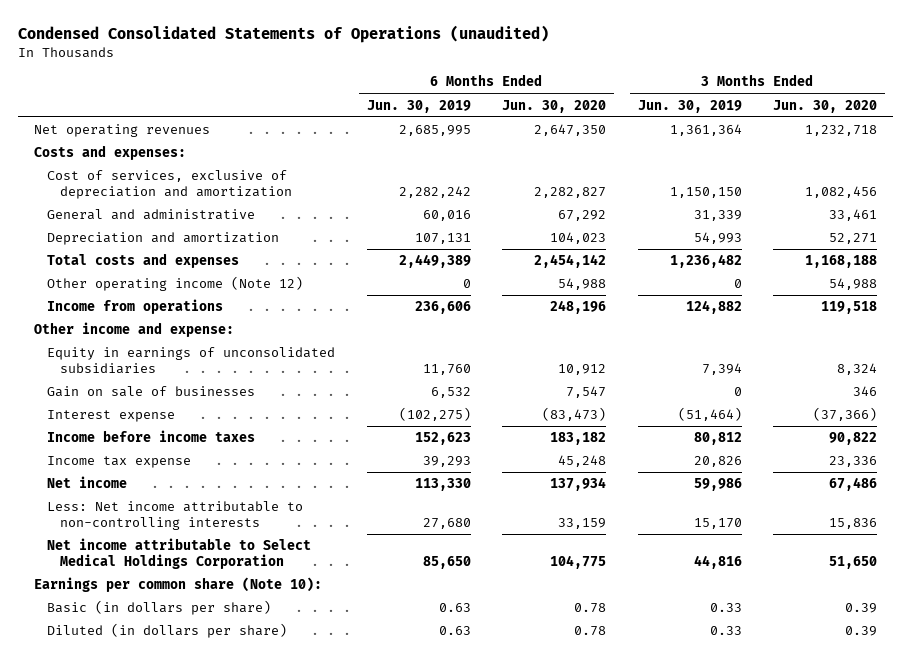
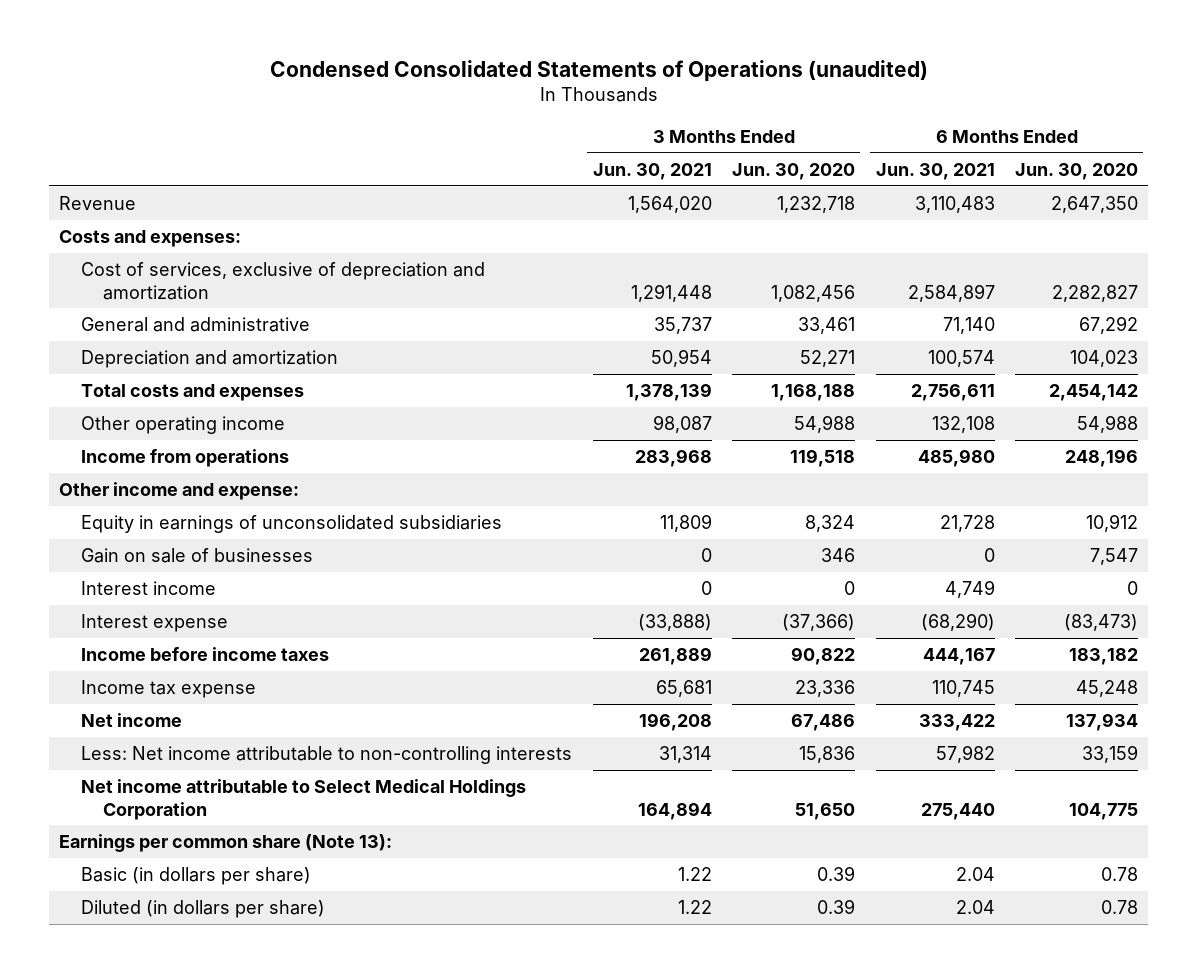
- | 6 Months Ended Jun. 30, 2019 | 6 Months Ended Jun. 30, 2020 | 3 Months Ended Jun. 30, 2019 | 3 Months Ended Jun. 30, 2020
+ | 3 Months Ended Jun. 30, 2021 | 3 Months Ended Jun. 30, 2020 | 6 Months Ended Jun. 30, 2021 | 6 Months Ended Jun. 30, 2020
- Net operating revenues | 2,685,995 | 2,647,350 | 1,361,364 | 1,232,718
+ Revenue | 1,564,020 | 1,232,718 | 3,110,483 | 2,647,350
- Other operating income (Note 12) | 0 | 54,988 | 0 | 54,988
+ Other operating income | 98,087 | 54,988 | 132,108 | 54,988
+ Interest income | 0 | 0 | 4,749 | 0
- Earnings per common share (Note 10):
+ Earnings per common share (Note 13):

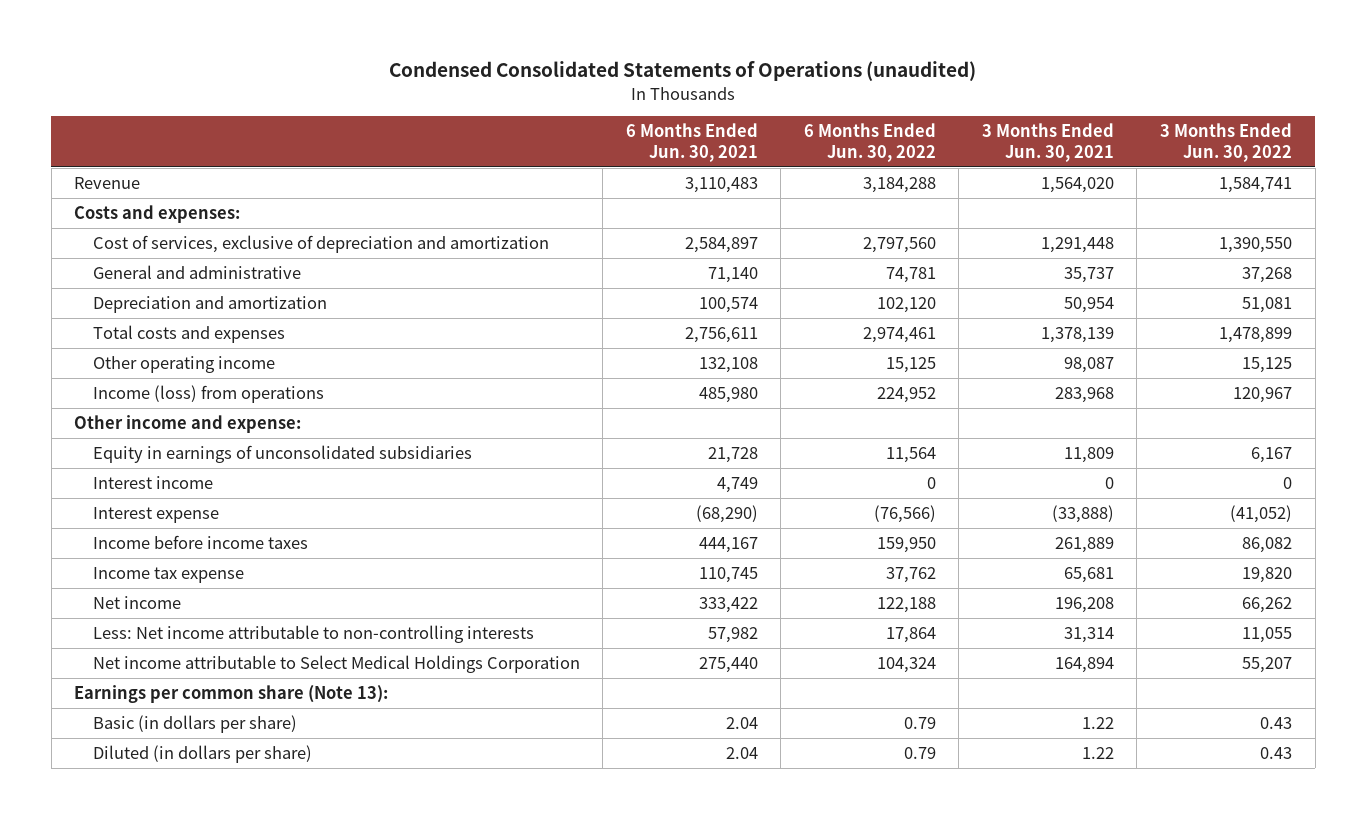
- | 3 Months Ended Jun. 30, 2021 | 3 Months Ended Jun. 30, 2020 | 6 Months Ended Jun. 30, 2021 | 6 Months Ended Jun. 30, 2020
+ | 6 Months Ended Jun. 30, 2021 | 6 Months Ended Jun. 30, 2022 | 3 Months Ended Jun. 30, 2021 | 3 Months Ended Jun. 30, 2022
- Income from operations | 283,968 | 119,518 | 485,980 | 248,196
+ Income (loss) from operations | 485,980 | 224,952 | 283,968 | 120,967
- Gain on sale of businesses | 0 | 346 | 0 | 7,547

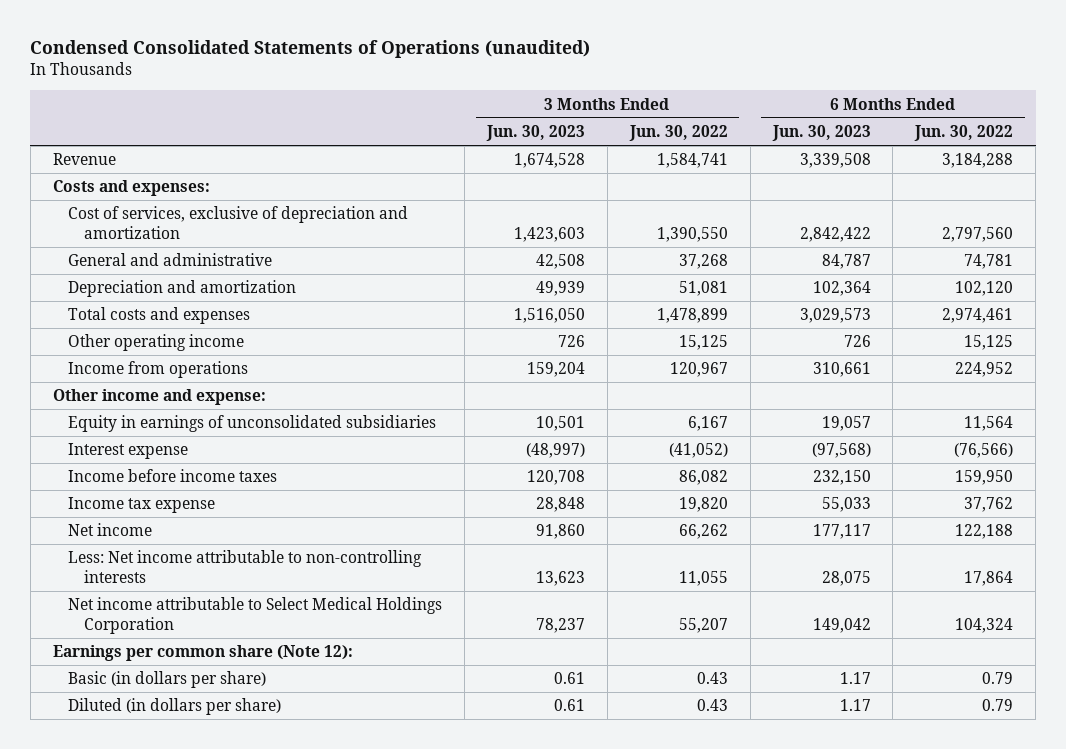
- | 6 Months Ended Jun. 30, 2021 | 6 Months Ended Jun. 30, 2022 | 3 Months Ended Jun. 30, 2021 | 3 Months Ended Jun. 30, 2022
+ | 3 Months Ended Jun. 30, 2023 | 3 Months Ended Jun. 30, 2022 | 6 Months Ended Jun. 30, 2023 | 6 Months Ended Jun. 30, 2022
- Income (loss) from operations | 485,980 | 224,952 | 283,968 | 120,967
+ Income from operations | 159,204 | 120,967 | 310,661 | 224,952
- Interest income | 4,749 | 0 | 0 | 0
- Earnings per common share (Note 13):
+ Earnings per common share (Note 12):

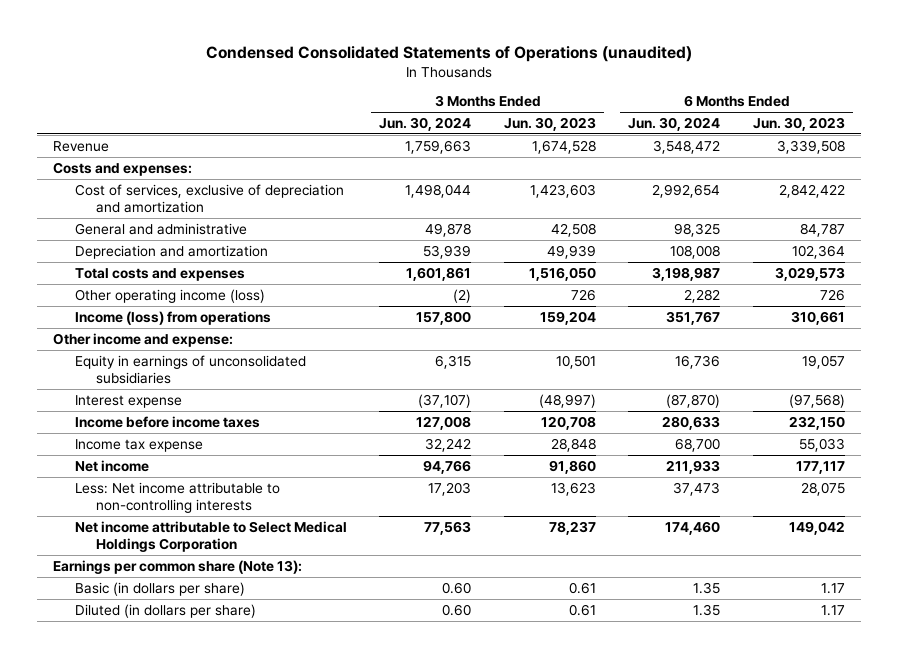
- | 3 Months Ended Jun. 30, 2023 | 3 Months Ended Jun. 30, 2022 | 6 Months Ended Jun. 30, 2023 | 6 Months Ended Jun. 30, 2022
+ | 3 Months Ended Jun. 30, 2024 | 3 Months Ended Jun. 30, 2023 | 6 Months Ended Jun. 30, 2024 | 6 Months Ended Jun. 30, 2023
- Other operating income | 726 | 15,125 | 726 | 15,125
- Income from operations | 159,204 | 120,967 | 310,661 | 224,952
+ Other operating income (loss) | (2) | 726 | 2,282 | 726
+ Income (loss) from operations | 157,800 | 159,204 | 351,767 | 310,661
- Earnings per common share (Note 12):
+ Earnings per common share (Note 13):

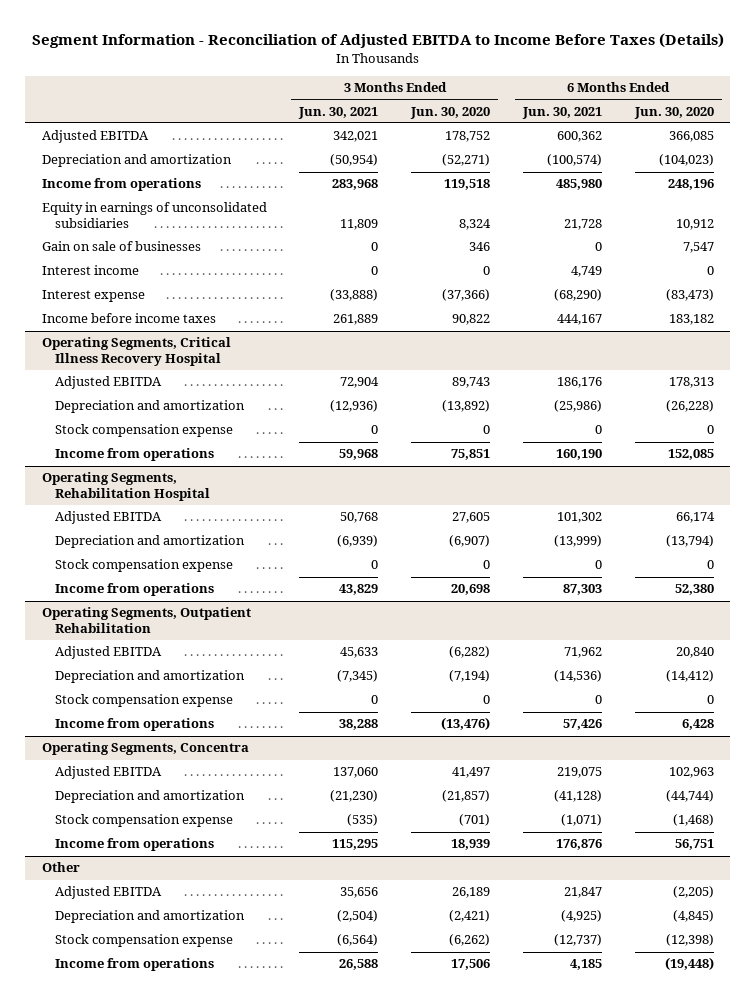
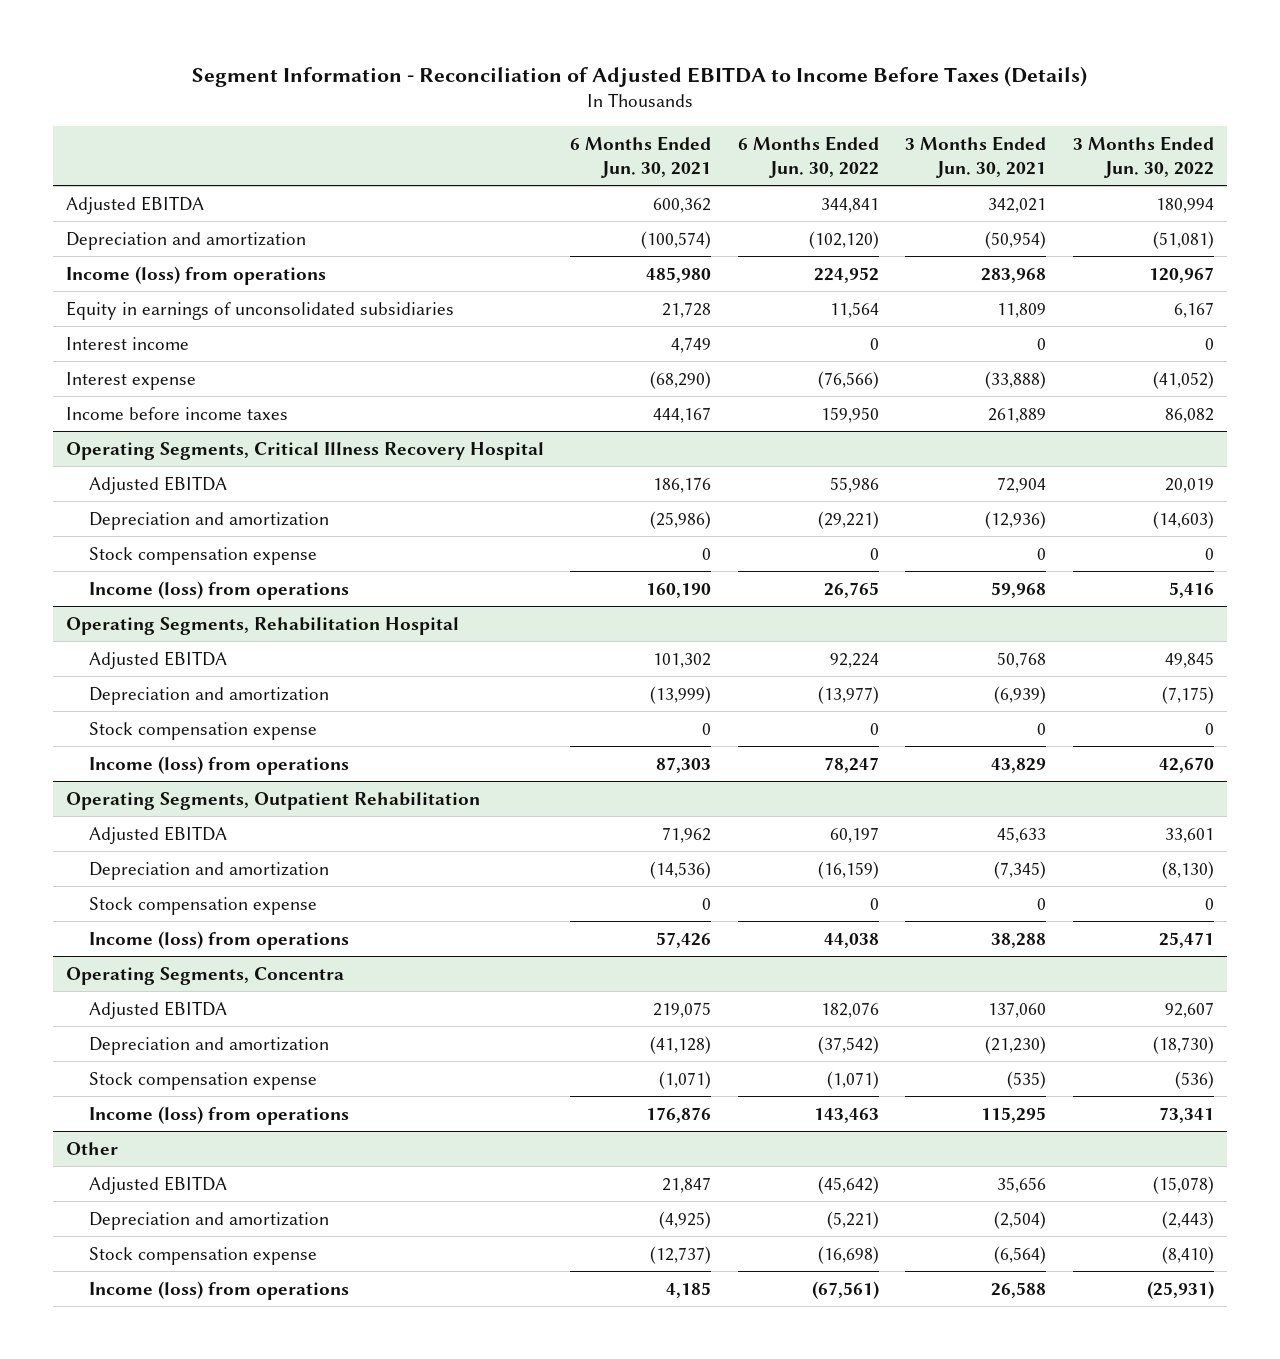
- | 3 Months Ended Jun. 30, 2021 | 3 Months Ended Jun. 30, 2020 | 6 Months Ended Jun. 30, 2021 | 6 Months Ended Jun. 30, 2020
+ | 6 Months Ended Jun. 30, 2021 | 6 Months Ended Jun. 30, 2022 | 3 Months Ended Jun. 30, 2021 | 3 Months Ended Jun. 30, 2022
- Income from operations | 283,968 | 119,518 | 485,980 | 248,196
+ Income (loss) from operations | 485,980 | 224,952 | 283,968 | 120,967
- Gain on sale of businesses | 0 | 346 | 0 | 7,547
@ Operating Segments, Critical Illness Recovery Hospital
- Income from operations | 59,968 | 75,851 | 160,190 | 152,085
+ Income (loss) from operations | 160,190 | 26,765 | 59,968 | 5,416
@ Operating Segments, Rehabilitation Hospital
- Income from operations | 43,829 | 20,698 | 87,303 | 52,380
+ Income (loss) from operations | 87,303 | 78,247 | 43,829 | 42,670
@ Operating Segments, Outpatient Rehabilitation
- Income from operations | 38,288 | (13,476) | 57,426 | 6,428
+ Income (loss) from operations | 57,426 | 44,038 | 38,288 | 25,471
@ Operating Segments, Concentra
- Income from operations | 115,295 | 18,939 | 176,876 | 56,751
+ Income (loss) from operations | 176,876 | 143,463 | 115,295 | 73,341
@ Other
- Income from operations | 26,588 | 17,506 | 4,185 | (19,448)
+ Income (loss) from operations | 4,185 | (67,561) | 26,588 | (25,931)

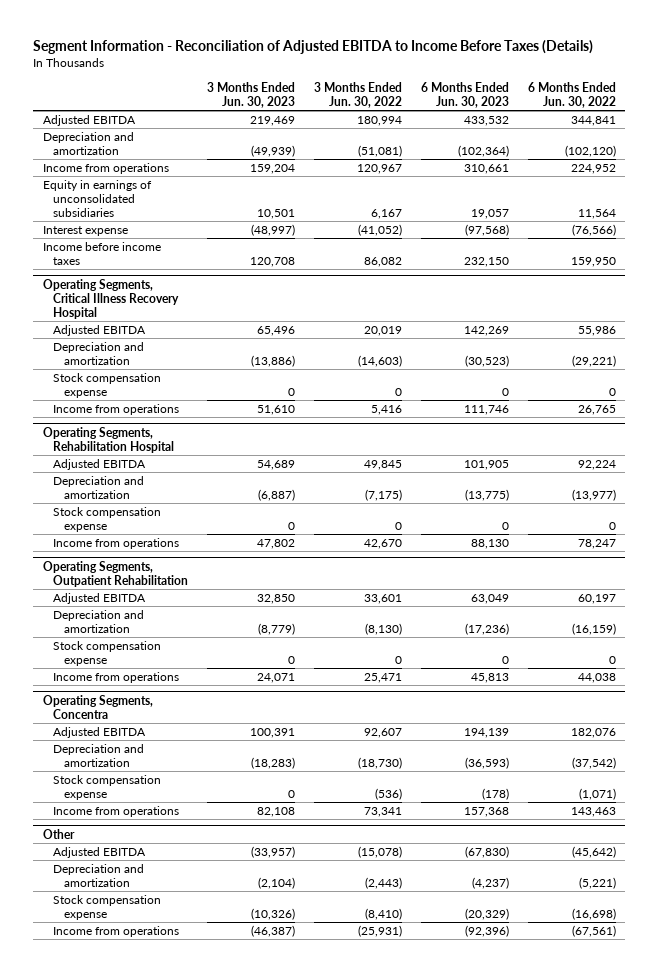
- | 6 Months Ended Jun. 30, 2021 | 6 Months Ended Jun. 30, 2022 | 3 Months Ended Jun. 30, 2021 | 3 Months Ended Jun. 30, 2022
+ | 3 Months Ended Jun. 30, 2023 | 3 Months Ended Jun. 30, 2022 | 6 Months Ended Jun. 30, 2023 | 6 Months Ended Jun. 30, 2022
- Income (loss) from operations | 485,980 | 224,952 | 283,968 | 120,967
+ Income from operations | 159,204 | 120,967 | 310,661 | 224,952
- Interest income | 4,749 | 0 | 0 | 0
@ Operating Segments, Critical Illness Recovery Hospital
- Income (loss) from operations | 160,190 | 26,765 | 59,968 | 5,416
+ Income from operations | 51,610 | 5,416 | 111,746 | 26,765
@ Operating Segments, Rehabilitation Hospital
- Income (loss) from operations | 87,303 | 78,247 | 43,829 | 42,670
+ Income from operations | 47,802 | 42,670 | 88,130 | 78,247
@ Operating Segments, Outpatient Rehabilitation
- Income (loss) from operations | 57,426 | 44,038 | 38,288 | 25,471
+ Income from operations | 24,071 | 25,471 | 45,813 | 44,038
@ Operating Segments, Concentra
- Income (loss) from operations | 176,876 | 143,463 | 115,295 | 73,341
+ Income from operations | 82,108 | 73,341 | 157,368 | 143,463
@ Other
- Income (loss) from operations | 4,185 | (67,561) | 26,588 | (25,931)
+ Income from operations | (46,387) | (25,931) | (92,396) | (67,561)

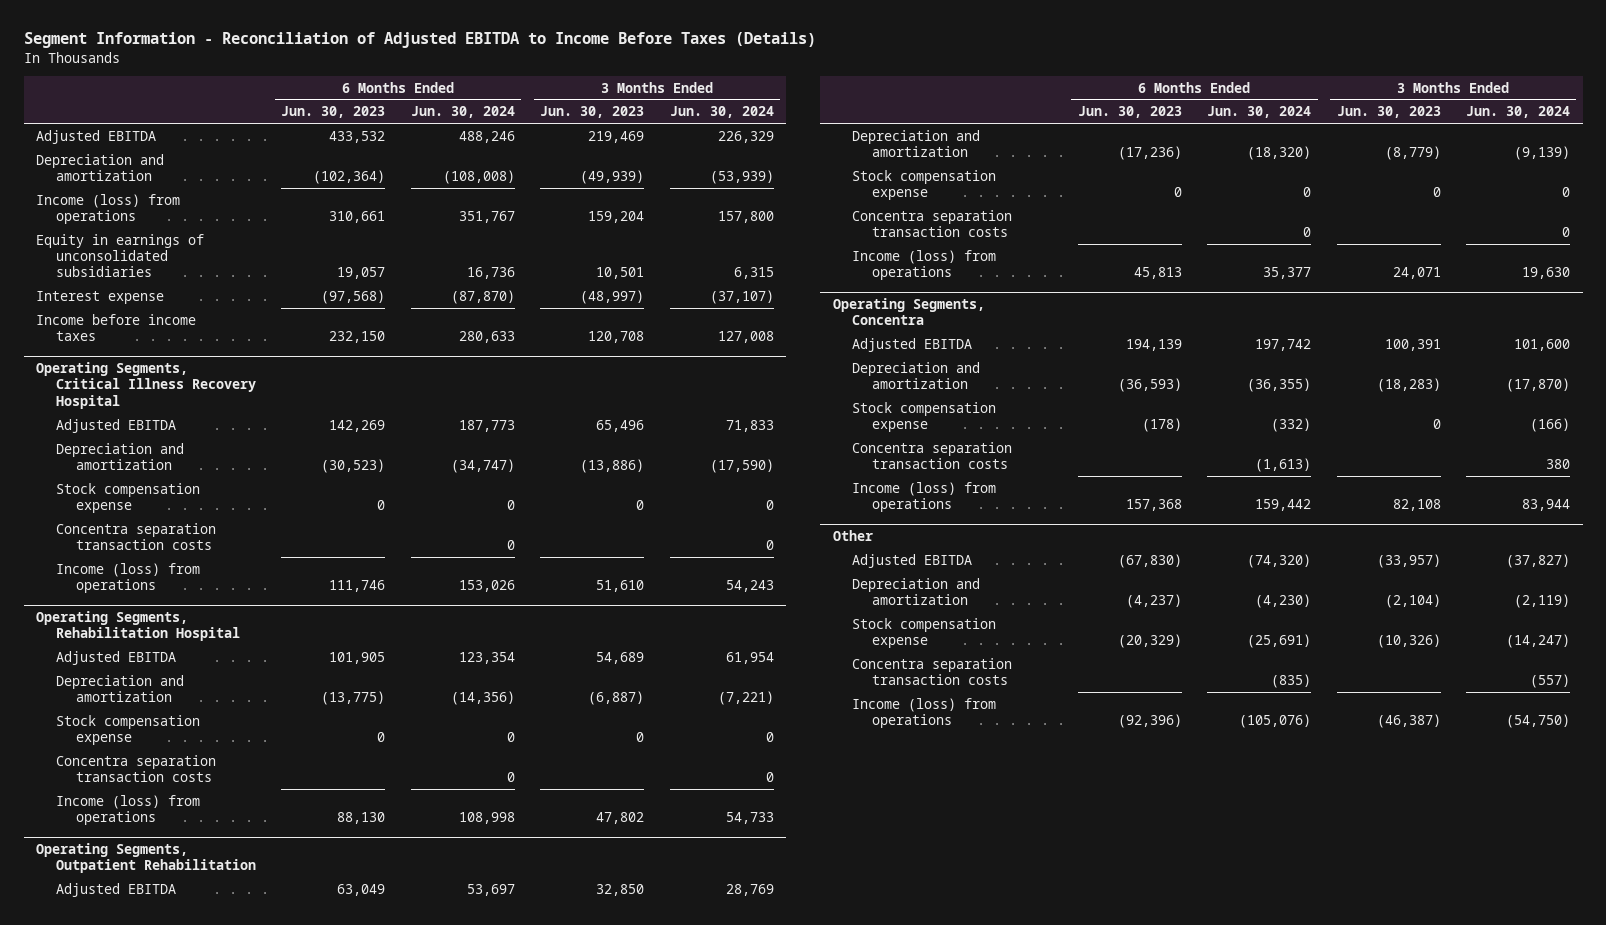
- | 3 Months Ended Jun. 30, 2023 | 3 Months Ended Jun. 30, 2022 | 6 Months Ended Jun. 30, 2023 | 6 Months Ended Jun. 30, 2022
+ | 6 Months Ended Jun. 30, 2023 | 6 Months Ended Jun. 30, 2024 | 3 Months Ended Jun. 30, 2023 | 3 Months Ended Jun. 30, 2024
- Income from operations | 159,204 | 120,967 | 310,661 | 224,952
+ Income (loss) from operations | 310,661 | 351,767 | 159,204 | 157,800
@ Operating Segments, Critical Illness Recovery Hospital
- Income from operations | 51,610 | 5,416 | 111,746 | 26,765
+ Concentra separation transaction costs | | 0 | | 0
+ Income (loss) from operations | 111,746 | 153,026 | 51,610 | 54,243
@ Operating Segments, Rehabilitation Hospital
- Income from operations | 47,802 | 42,670 | 88,130 | 78,247
+ Concentra separation transaction costs | | 0 | | 0
+ Income (loss) from operations | 88,130 | 108,998 | 47,802 | 54,733
@ Operating Segments, Outpatient Rehabilitation
- Income from operations | 24,071 | 25,471 | 45,813 | 44,038
+ Concentra separation transaction costs | | 0 | | 0
+ Income (loss) from operations | 45,813 | 35,377 | 24,071 | 19,630
@ Operating Segments, Concentra
- Income from operations | 82,108 | 73,341 | 157,368 | 143,463
+ Concentra separation transaction costs | | (1,613) | | 380
+ Income (loss) from operations | 157,368 | 159,442 | 82,108 | 83,944
@ Other
- Income from operations | (46,387) | (25,931) | (92,396) | (67,561)
+ Concentra separation transaction costs | | (835) | | (557)
+ Income (loss) from operations | (92,396) | (105,076) | (46,387) | (54,750)

